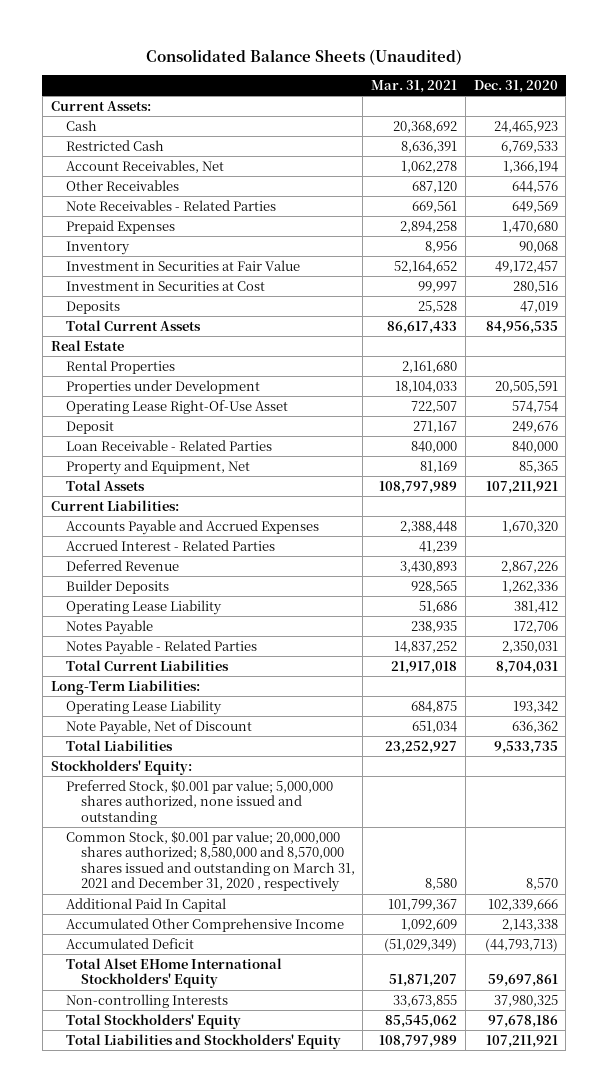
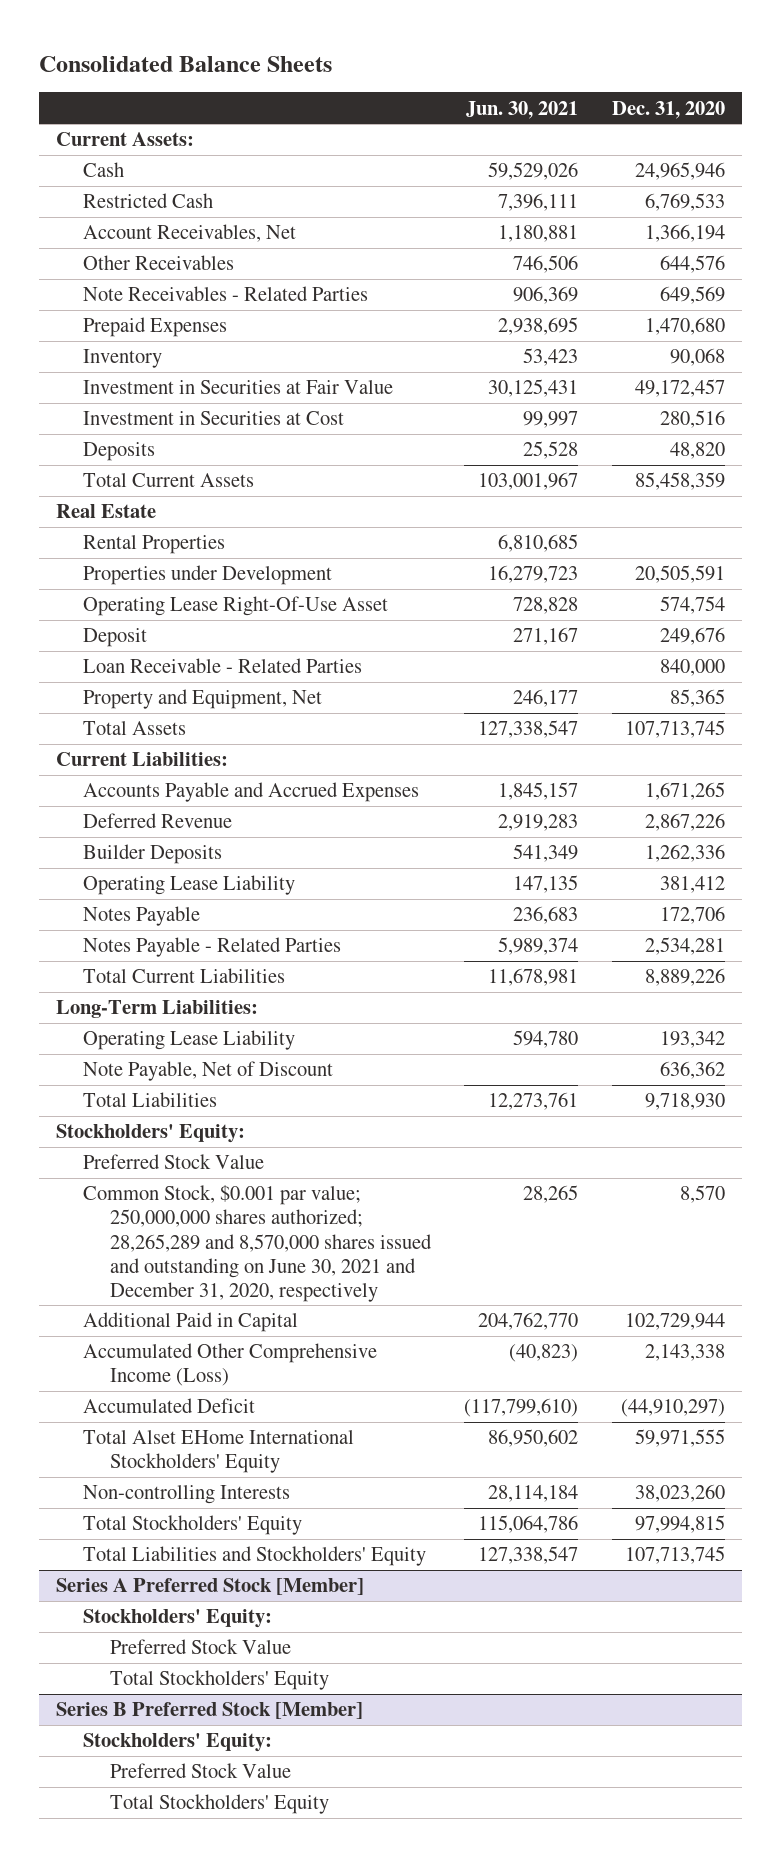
- Consolidated Balance Sheets (Unaudited)
+ Consolidated Balance Sheets
- | Mar. 31, 2021 | Dec. 31, 2020
+ | Jun. 30, 2021 | Dec. 31, 2020
- Cash | 20,368,692 | 24,465,923
+ Cash | 59,529,026 | 24,965,946
- Deposits | 25,528 | 47,019
- Total Current Assets | 86,617,433 | 84,956,535
+ Deposits | 25,528 | 48,820
+ Total Current Assets | 103,001,967 | 85,458,359
- Total Assets | 108,797,989 | 107,211,921
+ Total Assets | 127,338,547 | 107,713,745
- Accounts Payable and Accrued Expenses | 2,388,448 | 1,670,320
- Accrued Interest - Related Parties | 41,239 |
+ Accounts Payable and Accrued Expenses | 1,845,157 | 1,671,265
- Notes Payable - Related Parties | 14,837,252 | 2,350,031
- Total Current Liabilities | 21,917,018 | 8,704,031
+ Notes Payable - Related Parties | 5,989,374 | 2,534,281
+ Total Current Liabilities | 11,678,981 | 8,889,226
- Total Liabilities | 23,252,927 | 9,533,735
+ Total Liabilities | 12,273,761 | 9,718,930
- Preferred Stock, $0.001 par value; 5,000,000 shares authorized, none issued and outstanding
- Common Stock, $0.001 par value; 20,000,000 shares authorized; 8,580,000 and 8,570,000 shares issued and outstanding on March 31, 2021 and December 31, 2020 , respectively | 8,580 | 8,570
- Additional Paid In Capital | 101,799,367 | 102,339,666
- Accumulated Other Comprehensive Income | 1,092,609 | 2,143,338
- Accumulated Deficit | (51,029,349) | (44,793,713)
- Total Alset EHome International Stockholders' Equity | 51,871,207 | 59,697,861
- Non-controlling Interests | 33,673,855 | 37,980,325
- Total Stockholders' Equity | 85,545,062 | 97,678,186
- Total Liabilities and Stockholders' Equity | 108,797,989 | 107,211,921
+ Preferred Stock Value
+ Common Stock, $0.001 par value; 250,000,000 shares authorized; 28,265,289 and 8,570,000 shares issued and outstanding on June 30, 2021 and December 31, 2020, respectively | 28,265 | 8,570
+ Additional Paid in Capital | 204,762,770 | 102,729,944
+ Accumulated Other Comprehensive Income (Loss) | (40,823) | 2,143,338
+ Accumulated Deficit | (117,799,610) | (44,910,297)
+ Total Alset EHome International Stockholders' Equity | 86,950,602 | 59,971,555
+ Non-controlling Interests | 28,114,184 | 38,023,260
+ Total Stockholders' Equity | 115,064,786 | 97,994,815
+ Total Liabilities and Stockholders' Equity | 127,338,547 | 107,713,745
+ Series A Preferred Stock [Member]
+ Stockholders' Equity:
+ Preferred Stock Value
+ Total Stockholders' Equity
+ Series B Preferred Stock [Member]
+ Stockholders' Equity:
+ Preferred Stock Value
+ Total Stockholders' Equity

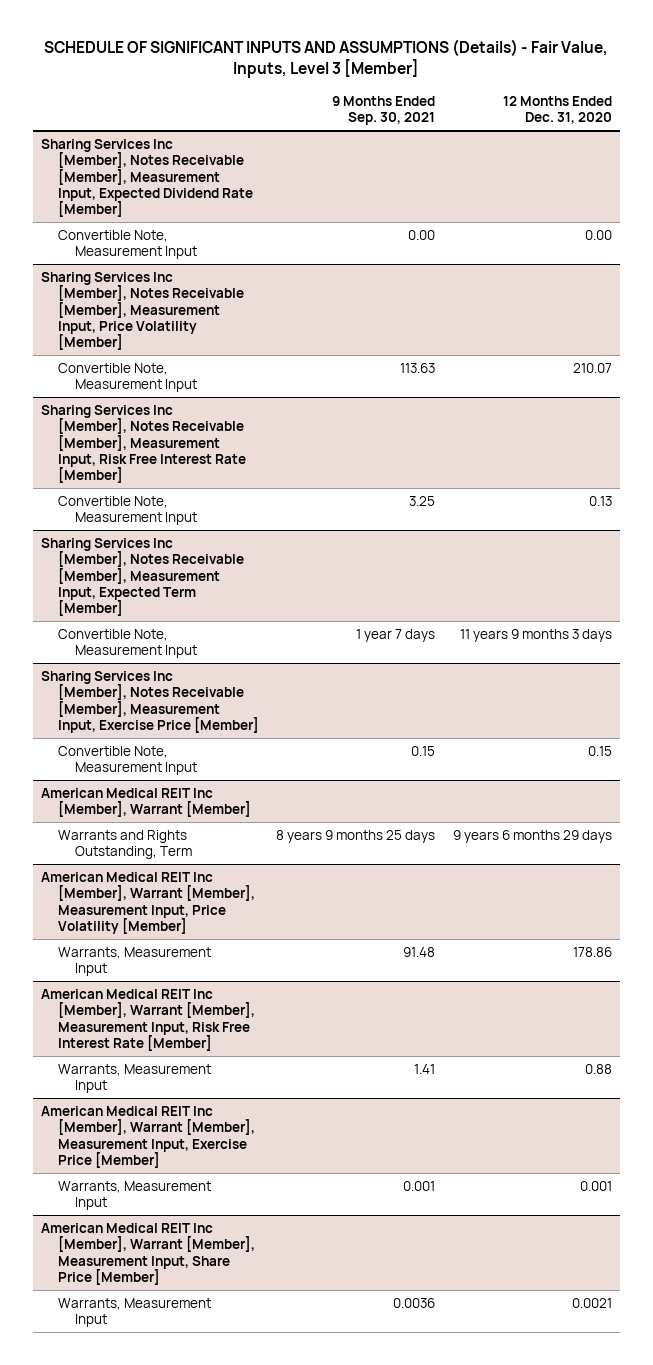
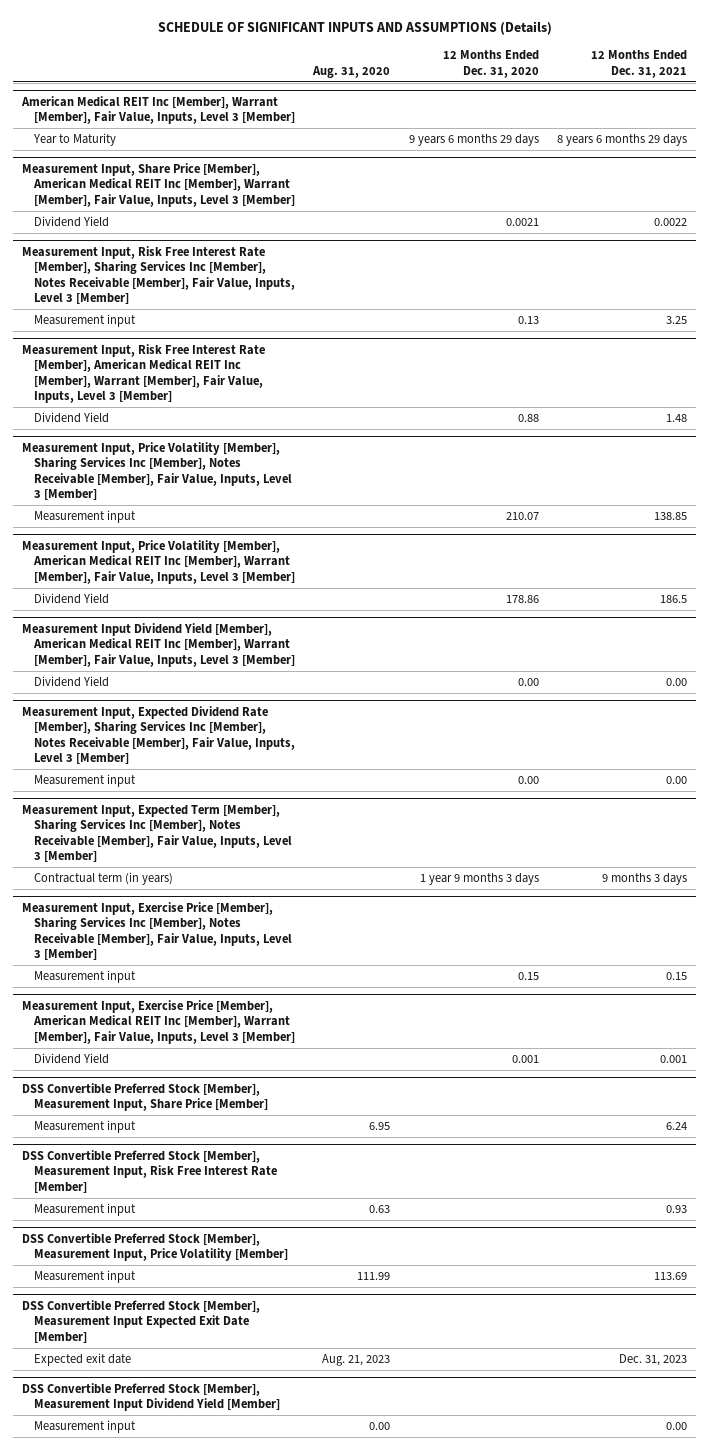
- SCHEDULE OF SIGNIFICANT INPUTS AND ASSUMPTIONS (Details) - Fair Value, Inputs, Level 3 [Member]
+ SCHEDULE OF SIGNIFICANT INPUTS AND ASSUMPTIONS (Details)
- | 9 Months Ended Sep. 30, 2021 | 12 Months Ended Dec. 31, 2020
+ | Aug. 31, 2020 | 12 Months Ended Dec. 31, 2020 | 12 Months Ended Dec. 31, 2021
- Sharing Services Inc [Member], Notes Receivable [Member], Measurement Input, Expected Dividend Rate [Member]
- Convertible Note, Measurement Input | 0.00 | 0.00
- Sharing Services Inc [Member], Notes Receivable [Member], Measurement Input, Price Volatility [Member]
- Convertible Note, Measurement Input | 113.63 | 210.07
- Sharing Services Inc [Member], Notes Receivable [Member], Measurement Input, Risk Free Interest Rate [Member]
- Convertible Note, Measurement Input | 3.25 | 0.13
- Sharing Services Inc [Member], Notes Receivable [Member], Measurement Input, Expected Term [Member]
- Convertible Note, Measurement Input | 1 year 7 days | 11 years 9 months 3 days
- Sharing Services Inc [Member], Notes Receivable [Member], Measurement Input, Exercise Price [Member]
- Convertible Note, Measurement Input | 0.15 | 0.15
- American Medical REIT Inc [Member], Warrant [Member]
- Warrants and Rights Outstanding, Term | 8 years 9 months 25 days | 9 years 6 months 29 days
- American Medical REIT Inc [Member], Warrant [Member], Measurement Input, Price Volatility [Member]
- Warrants, Measurement Input | 91.48 | 178.86
- American Medical REIT Inc [Member], Warrant [Member], Measurement Input, Risk Free Interest Rate [Member]
- Warrants, Measurement Input | 1.41 | 0.88
- American Medical REIT Inc [Member], Warrant [Member], Measurement Input, Exercise Price [Member]
- Warrants, Measurement Input | 0.001 | 0.001
- American Medical REIT Inc [Member], Warrant [Member], Measurement Input, Share Price [Member]
- Warrants, Measurement Input | 0.0036 | 0.0021
+ American Medical REIT Inc [Member], Warrant [Member], Fair Value, Inputs, Level 3 [Member]
+ Year to Maturity | | 9 years 6 months 29 days | 8 years 6 months 29 days
+ Measurement Input, Share Price [Member], American Medical REIT Inc [Member], Warrant [Member], Fair Value, Inputs, Level 3 [Member]
+ Dividend Yield | | 0.0021 | 0.0022
+ Measurement Input, Risk Free Interest Rate [Member], Sharing Services Inc [Member], Notes Receivable [Member], Fair Value, Inputs, Level 3 [Member]
+ Measurement input | | 0.13 | 3.25
+ Measurement Input, Risk Free Interest Rate [Member], American Medical REIT Inc [Member], Warrant [Member], Fair Value, Inputs, Level 3 [Member]
+ Dividend Yield | | 0.88 | 1.48
+ Measurement Input, Price Volatility [Member], Sharing Services Inc [Member], Notes Receivable [Member], Fair Value, Inputs, Level 3 [Member]
+ Measurement input | | 210.07 | 138.85
+ Measurement Input, Price Volatility [Member], American Medical REIT Inc [Member], Warrant [Member], Fair Value, Inputs, Level 3 [Member]
+ Dividend Yield | | 178.86 | 186.5
+ Measurement Input Dividend Yield [Member], American Medical REIT Inc [Member], Warrant [Member], Fair Value, Inputs, Level 3 [Member]
+ Dividend Yield | | 0.00 | 0.00
+ Measurement Input, Expected Dividend Rate [Member], Sharing Services Inc [Member], Notes Receivable [Member], Fair Value, Inputs, Level 3 [Member]
+ Measurement input | | 0.00 | 0.00
+ Measurement Input, Expected Term [Member], Sharing Services Inc [Member], Notes Receivable [Member], Fair Value, Inputs, Level 3 [Member]
+ Contractual term (in years) | | 1 year 9 months 3 days | 9 months 3 days
+ Measurement Input, Exercise Price [Member], Sharing Services Inc [Member], Notes Receivable [Member], Fair Value, Inputs, Level 3 [Member]
+ Measurement input | | 0.15 | 0.15
+ Measurement Input, Exercise Price [Member], American Medical REIT Inc [Member], Warrant [Member], Fair Value, Inputs, Level 3 [Member]
+ Dividend Yield | | 0.001 | 0.001
+ DSS Convertible Preferred Stock [Member], Measurement Input, Share Price [Member]
+ Measurement input | 6.95 | | 6.24
+ DSS Convertible Preferred Stock [Member], Measurement Input, Risk Free Interest Rate [Member]
+ Measurement input | 0.63 | | 0.93
+ DSS Convertible Preferred Stock [Member], Measurement Input, Price Volatility [Member]
+ Measurement input | 111.99 | | 113.69
+ DSS Convertible Preferred Stock [Member], Measurement Input Expected Exit Date [Member]
+ Expected exit date | Aug. 21, 2023 | | Dec. 31, 2023
+ DSS Convertible Preferred Stock [Member], Measurement Input Dividend Yield [Member]
+ Measurement input | 0.00 | | 0.00

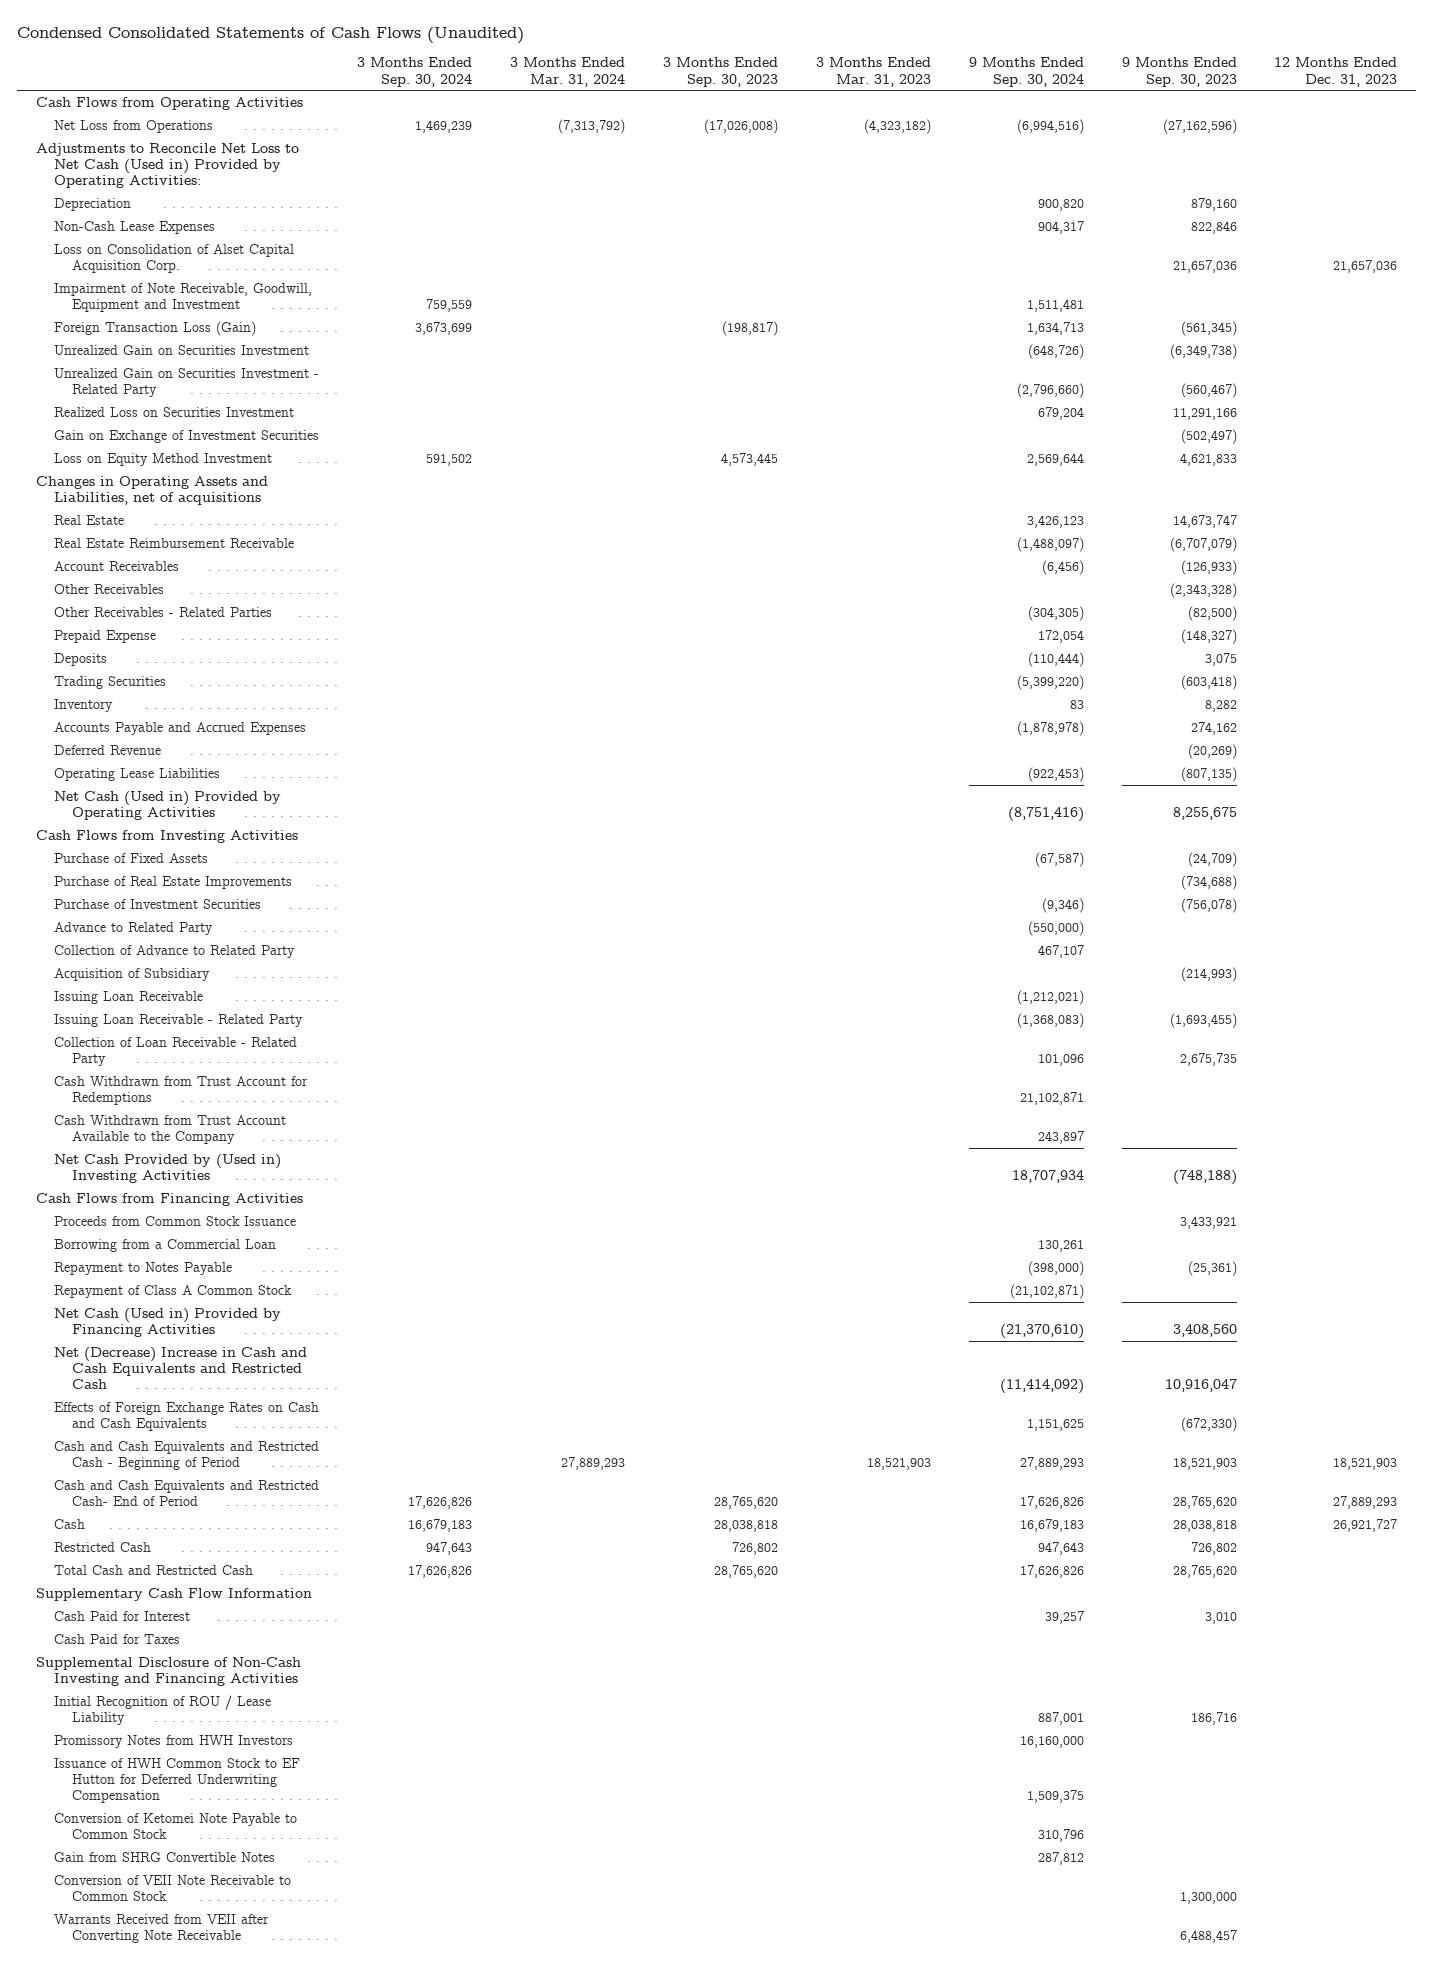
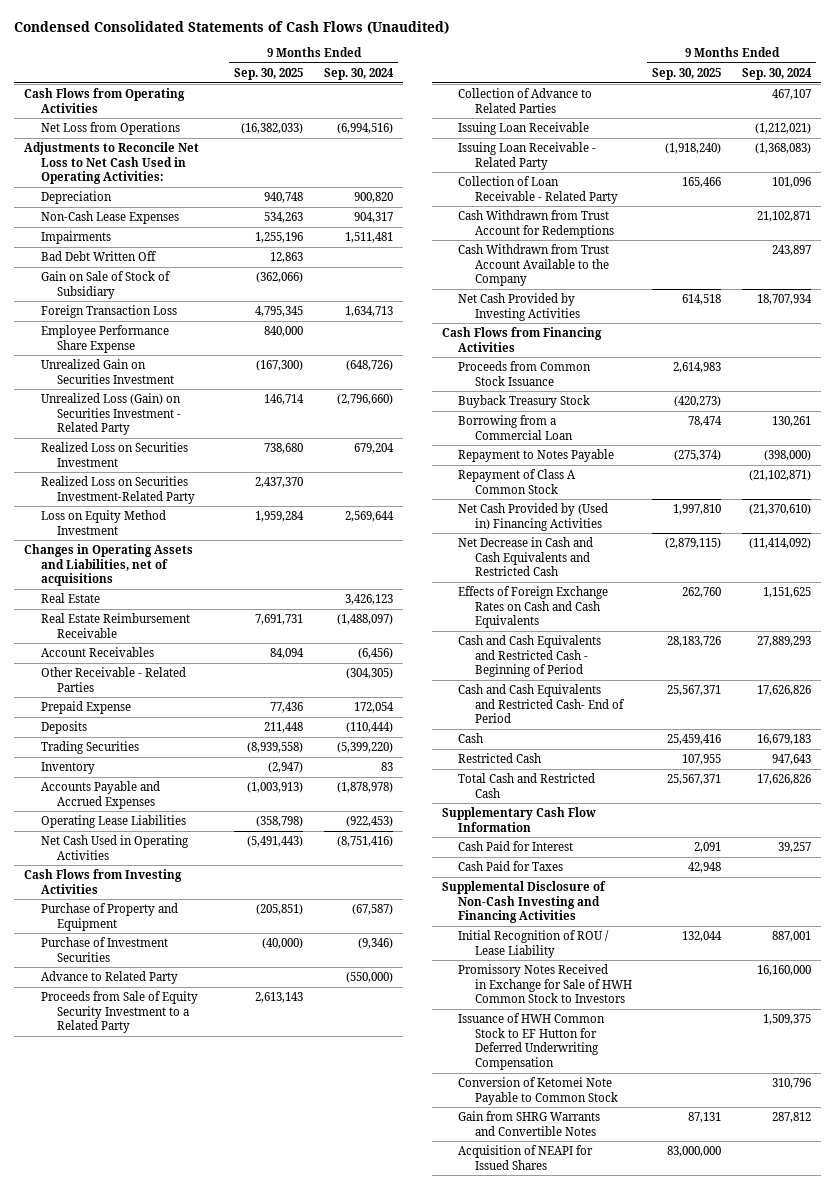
- | 3 Months Ended Sep. 30, 2024 | 3 Months Ended Mar. 31, 2024 | 3 Months Ended Sep. 30, 2023 | 3 Months Ended Mar. 31, 2023 | 9 Months Ended Sep. 30, 2024 | 9 Months Ended Sep. 30, 2023 | 12 Months Ended Dec. 31, 2023
+ | 9 Months Ended Sep. 30, 2025 | 9 Months Ended Sep. 30, 2024
- Adjustments to Reconcile Net Loss to Net Cash (Used in) Provided by Operating Activities:
+ Adjustments to Reconcile Net Loss to Net Cash Used in Operating Activities:
- Loss on Consolidation of Alset Capital Acquisition Corp. | | | | | | 21,657,036 | 21,657,036
- Impairment of Note Receivable, Goodwill, Equipment and Investment | 759,559 | | | | 1,511,481 | |
- Foreign Transaction Loss (Gain) | 3,673,699 | | (198,817) | | 1,634,713 | (561,345) |
+ Impairments | 1,255,196 | 1,511,481
+ Bad Debt Written Off | 12,863 |
+ Gain on Sale of Stock of Subsidiary | (362,066) |
+ Foreign Transaction Loss | 4,795,345 | 1,634,713
+ Employee Performance Share Expense | 840,000 |
- Unrealized Gain on Securities Investment - Related Party | | | | | (2,796,660) | (560,467) |
+ Unrealized Loss (Gain) on Securities Investment - Related Party | 146,714 | (2,796,660)
- Gain on Exchange of Investment Securities | | | | | | (502,497) |
+ Realized Loss on Securities Investment-Related Party | 2,437,370 |
- Other Receivables | | | | | | (2,343,328) |
- Other Receivables - Related Parties | | | | | (304,305) | (82,500) |
+ Other Receivable - Related Parties | | (304,305)
- Deferred Revenue | | | | | | (20,269) |
- Net Cash (Used in) Provided by Operating Activities | | | | | (8,751,416) | 8,255,675 |
+ Net Cash Used in Operating Activities | (5,491,443) | (8,751,416)
- Purchase of Fixed Assets | | | | | (67,587) | (24,709) |
- Purchase of Real Estate Improvements | | | | | | (734,688) |
+ Purchase of Property and Equipment | (205,851) | (67,587)
- Collection of Advance to Related Party | | | | | 467,107 | |
- Acquisition of Subsidiary | | | | | | (214,993) |
+ Proceeds from Sale of Equity Security Investment to a Related Party | 2,613,143 |
+ Collection of Advance to Related Parties | | 467,107
- Net Cash Provided by (Used in) Investing Activities | | | | | 18,707,934 | (748,188) |
+ Net Cash Provided by Investing Activities | 614,518 | 18,707,934
+ Buyback Treasury Stock | (420,273) |
- Net Cash (Used in) Provided by Financing Activities | | | | | (21,370,610) | 3,408,560 |
- Net (Decrease) Increase in Cash and Cash Equivalents and Restricted Cash | | | | | (11,414,092) | 10,916,047 |
+ Net Cash Provided by (Used in) Financing Activities | 1,997,810 | (21,370,610)
+ Net Decrease in Cash and Cash Equivalents and Restricted Cash | (2,879,115) | (11,414,092)
- Promissory Notes from HWH Investors | | | | | 16,160,000 | |
+ Promissory Notes Received in Exchange for Sale of HWH Common Stock to Investors | | 16,160,000
- Gain from SHRG Convertible Notes | | | | | 287,812 | |
- Conversion of VEII Note Receivable to Common Stock | | | | | | 1,300,000 |
- Warrants Received from VEII after Converting Note Receivable | | | | | | 6,488,457 |
+ Gain from SHRG Warrants and Convertible Notes | 87,131 | 287,812
+ Acquisition of NEAPI for Issued Shares | 83,000,000 |

